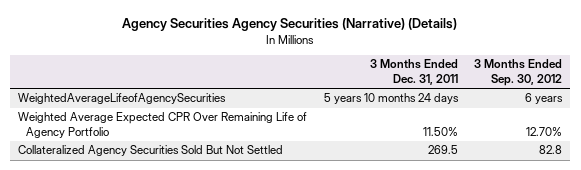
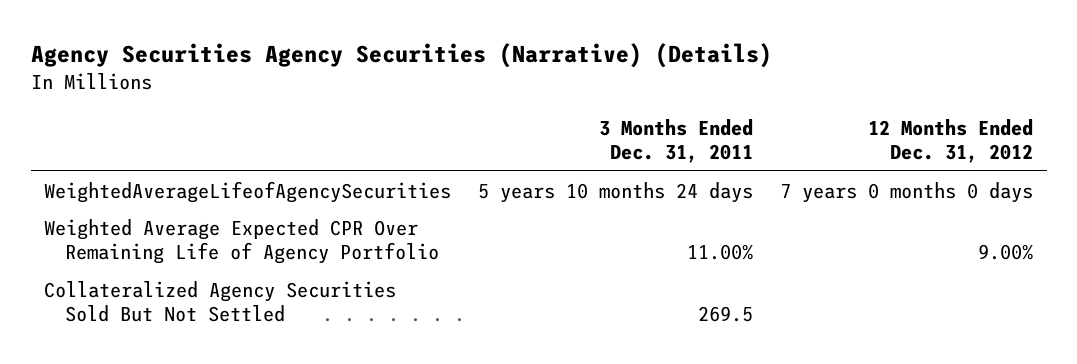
- | 3 Months Ended Dec. 31, 2011 | 3 Months Ended Sep. 30, 2012
+ | 3 Months Ended Dec. 31, 2011 | 12 Months Ended Dec. 31, 2012
- Weighted Average Expected CPR Over Remaining Life of Agency Portfolio | 11.50% | 12.70%
+ Weighted Average Expected CPR Over Remaining Life of Agency Portfolio | 11.00% | 9.00%

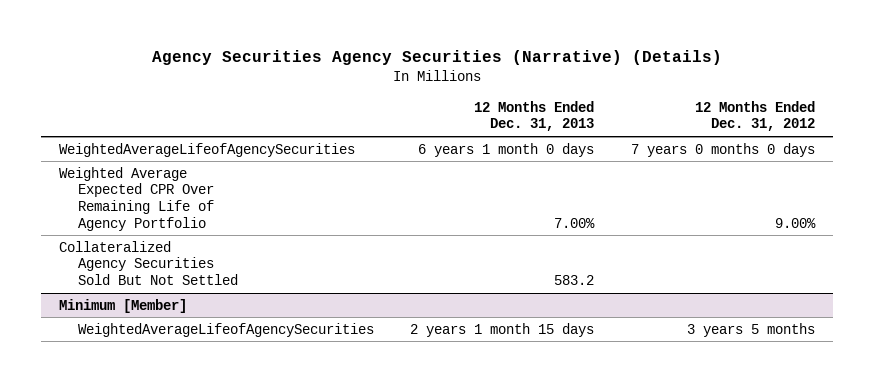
- | 3 Months Ended Dec. 31, 2011 | 12 Months Ended Dec. 31, 2012
+ | 12 Months Ended Dec. 31, 2013 | 12 Months Ended Dec. 31, 2012
+ Minimum [Member]
+ WeightedAverageLifeofAgencySecurities | 2 years 1 month 15 days | 3 years 5 months

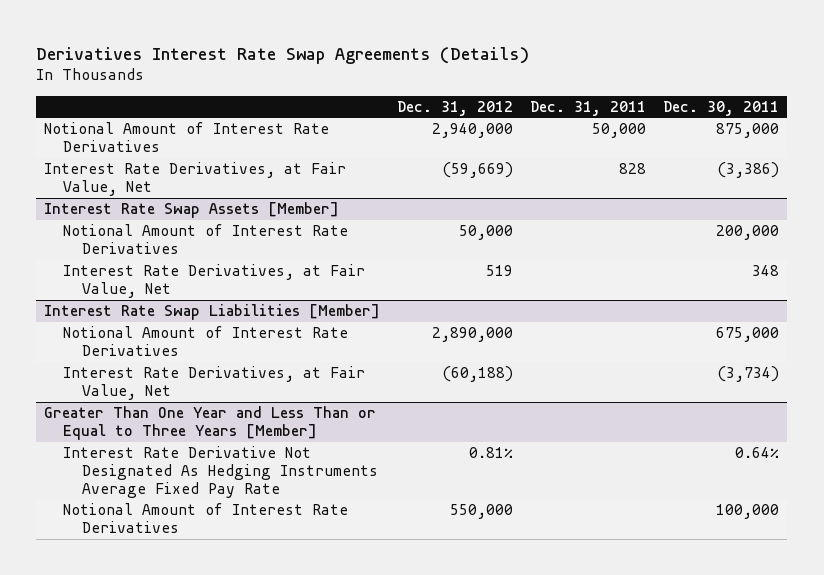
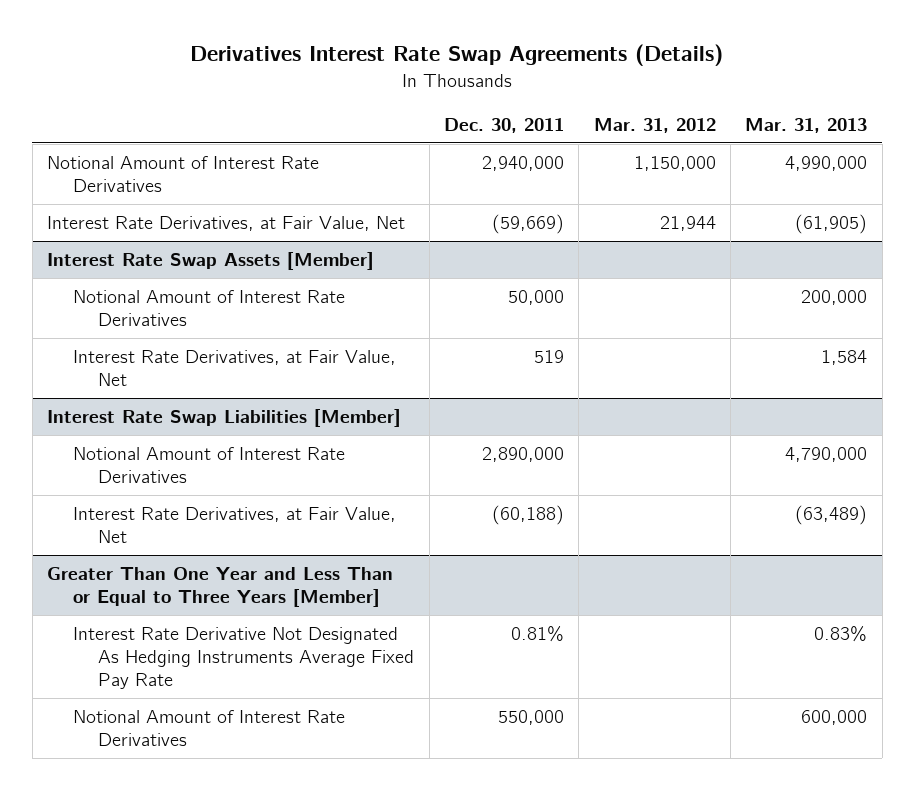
- | Dec. 31, 2012 | Dec. 31, 2011 | Dec. 30, 2011
+ | Dec. 30, 2011 | Mar. 31, 2012 | Mar. 31, 2013
- Notional Amount of Interest Rate Derivatives | 2,940,000 | 50,000 | 875,000
- Interest Rate Derivatives, at Fair Value, Net | (59,669) | 828 | (3,386)
+ Notional Amount of Interest Rate Derivatives | 2,940,000 | 1,150,000 | 4,990,000
+ Interest Rate Derivatives, at Fair Value, Net | (59,669) | 21,944 | (61,905)
@ Interest Rate Swap Assets [Member]
- Notional Amount of Interest Rate Derivatives | 50,000 | | 200,000
- Interest Rate Derivatives, at Fair Value, Net | 519 | | 348
+ Notional Amount of Interest Rate Derivatives | 50,000 | | 200,000
+ Interest Rate Derivatives, at Fair Value, Net | 519 | | 1,584
@ Interest Rate Swap Liabilities [Member]
- Notional Amount of Interest Rate Derivatives | 2,890,000 | | 675,000
- Interest Rate Derivatives, at Fair Value, Net | (60,188) | | (3,734)
+ Notional Amount of Interest Rate Derivatives | 2,890,000 | | 4,790,000
+ Interest Rate Derivatives, at Fair Value, Net | (60,188) | | (63,489)
@ Greater Than One Year and Less Than or Equal to Three Years [Member]
- Interest Rate Derivative Not Designated As Hedging Instruments Average Fixed Pay Rate | 0.81% | | 0.64%
- Notional Amount of Interest Rate Derivatives | 550,000 | | 100,000
+ Interest Rate Derivative Not Designated As Hedging Instruments Average Fixed Pay Rate | 0.81% | | 0.83%
+ Notional Amount of Interest Rate Derivatives | 550,000 | | 600,000

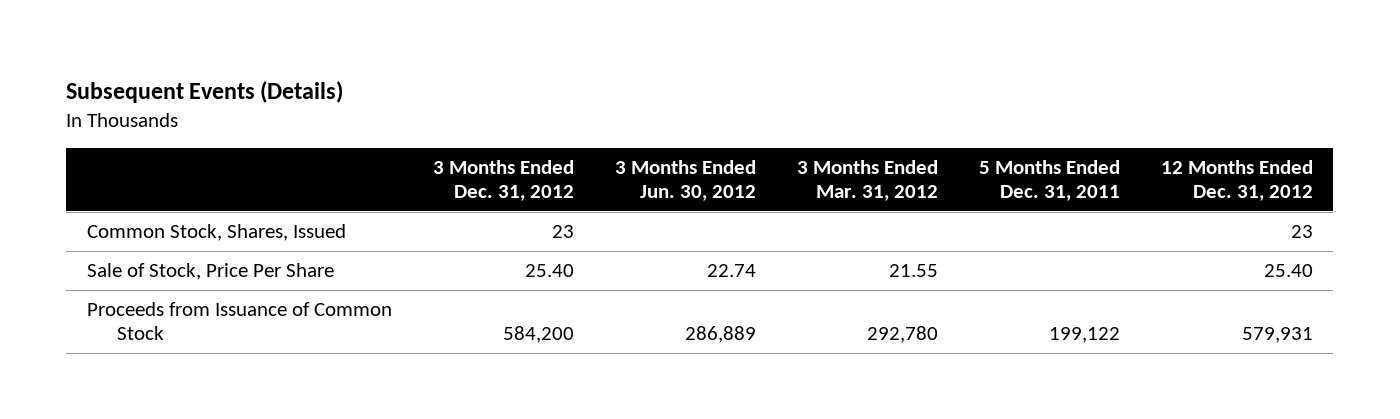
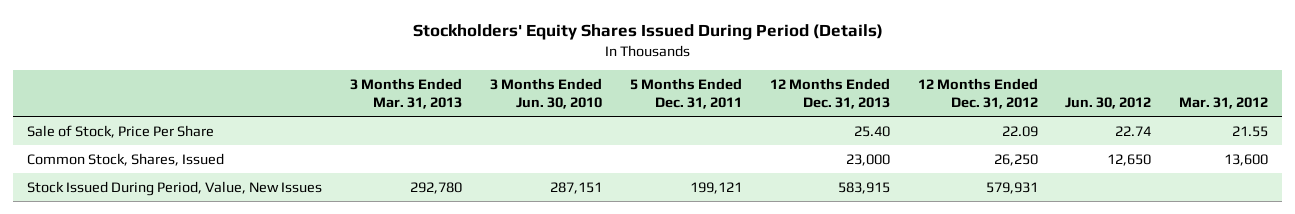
- Subsequent Events (Details)
+ Stockholders' Equity Shares Issued During Period (Details)
- | 3 Months Ended Dec. 31, 2012 | 3 Months Ended Jun. 30, 2012 | 3 Months Ended Mar. 31, 2012 | 5 Months Ended Dec. 31, 2011 | 12 Months Ended Dec. 31, 2012
+ | 3 Months Ended Mar. 31, 2013 | 3 Months Ended Jun. 30, 2010 | 5 Months Ended Dec. 31, 2011 | 12 Months Ended Dec. 31, 2013 | 12 Months Ended Dec. 31, 2012 | Jun. 30, 2012 | Mar. 31, 2012
- Common Stock, Shares, Issued | 23 | | | | 23
- Sale of Stock, Price Per Share | 25.40 | 22.74 | 21.55 | | 25.40
- Proceeds from Issuance of Common Stock | 584,200 | 286,889 | 292,780 | 199,122 | 579,931
+ Sale of Stock, Price Per Share | | | | 25.40 | 22.09 | 22.74 | 21.55
+ Common Stock, Shares, Issued | | | | 23,000 | 26,250 | 12,650 | 13,600
+ Stock Issued During Period, Value, New Issues | 292,780 | 287,151 | 199,121 | 583,915 | 579,931 | |

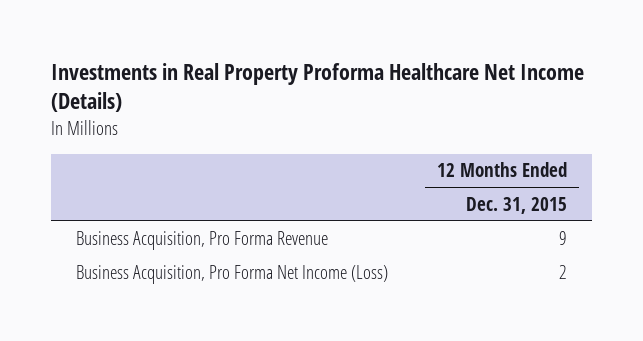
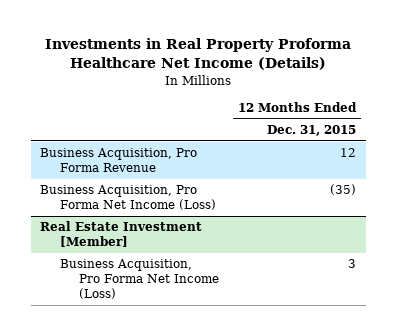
- Business Acquisition, Pro Forma Revenue | 9
- Business Acquisition, Pro Forma Net Income (Loss) | 2
+ Business Acquisition, Pro Forma Revenue | 12
+ Business Acquisition, Pro Forma Net Income (Loss) | (35)
+ Real Estate Investment [Member]
+ Business Acquisition, Pro Forma Net Income (Loss) | 3

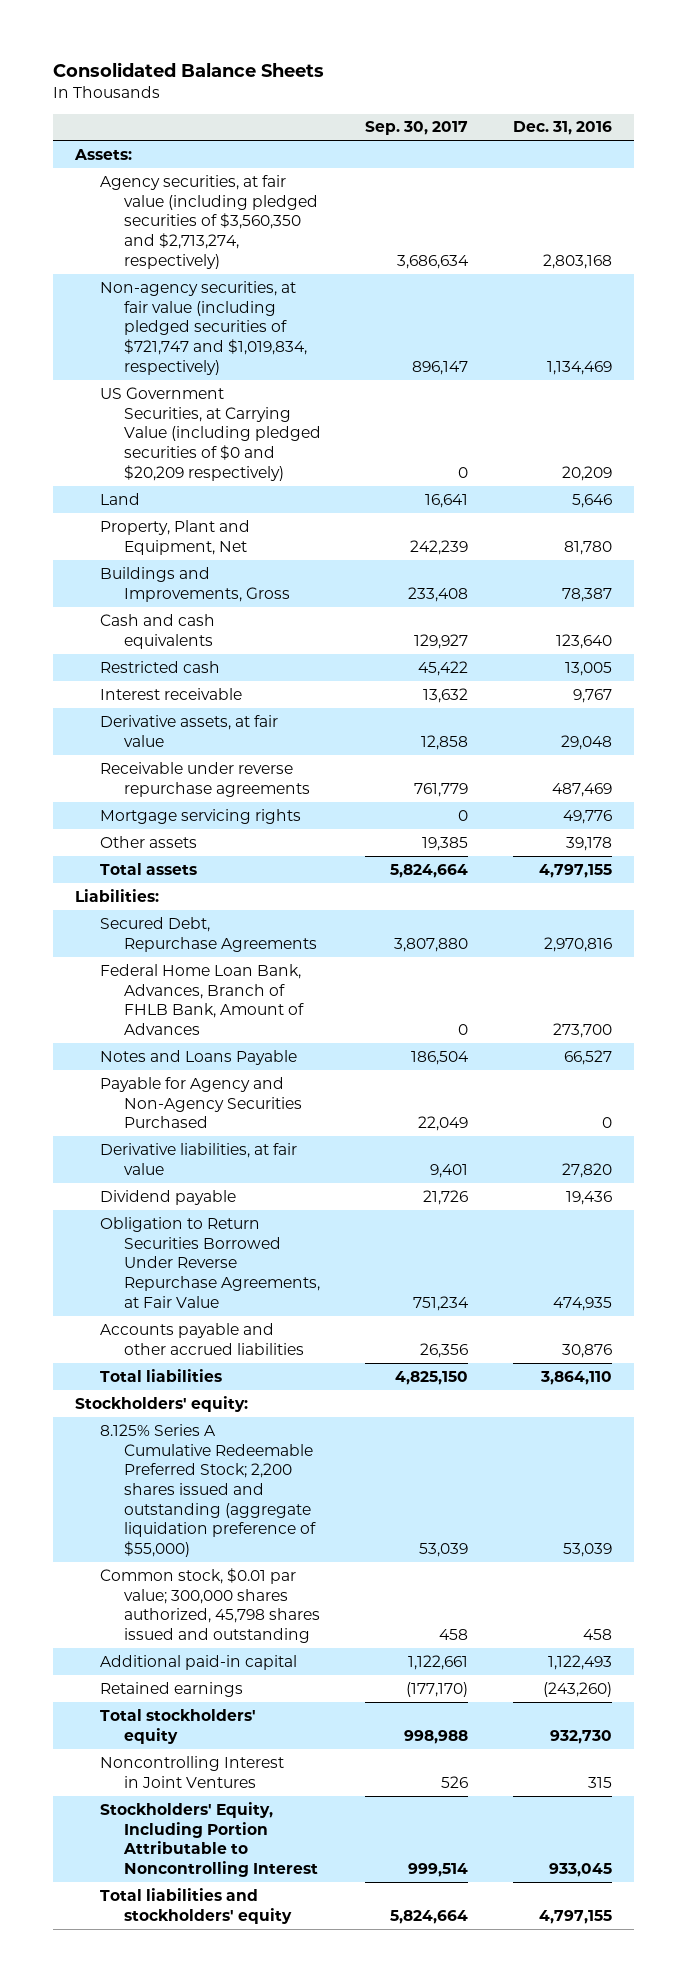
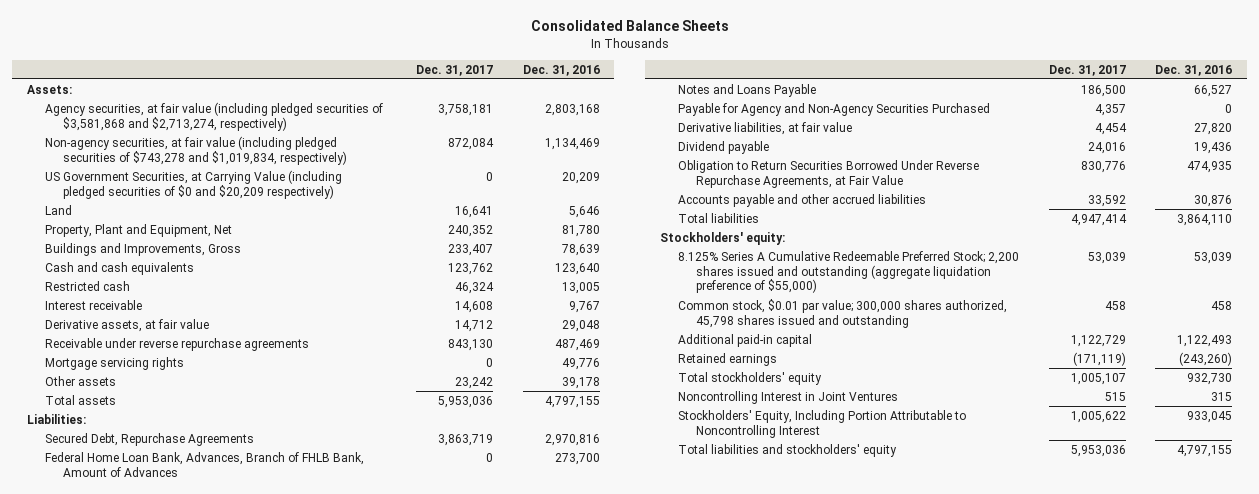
- | Sep. 30, 2017 | Dec. 31, 2016
+ | Dec. 31, 2017 | Dec. 31, 2016
- Agency securities, at fair value (including pledged securities of $3,560,350 and $2,713,274, respectively) | 3,686,634 | 2,803,168
- Non-agency securities, at fair value (including pledged securities of $721,747 and $1,019,834, respectively) | 896,147 | 1,134,469
+ Agency securities, at fair value (including pledged securities of $3,581,868 and $2,713,274, respectively) | 3,758,181 | 2,803,168
+ Non-agency securities, at fair value (including pledged securities of $743,278 and $1,019,834, respectively) | 872,084 | 1,134,469
- Buildings and Improvements, Gross | 233,408 | 78,387
+ Buildings and Improvements, Gross | 233,407 | 78,639

